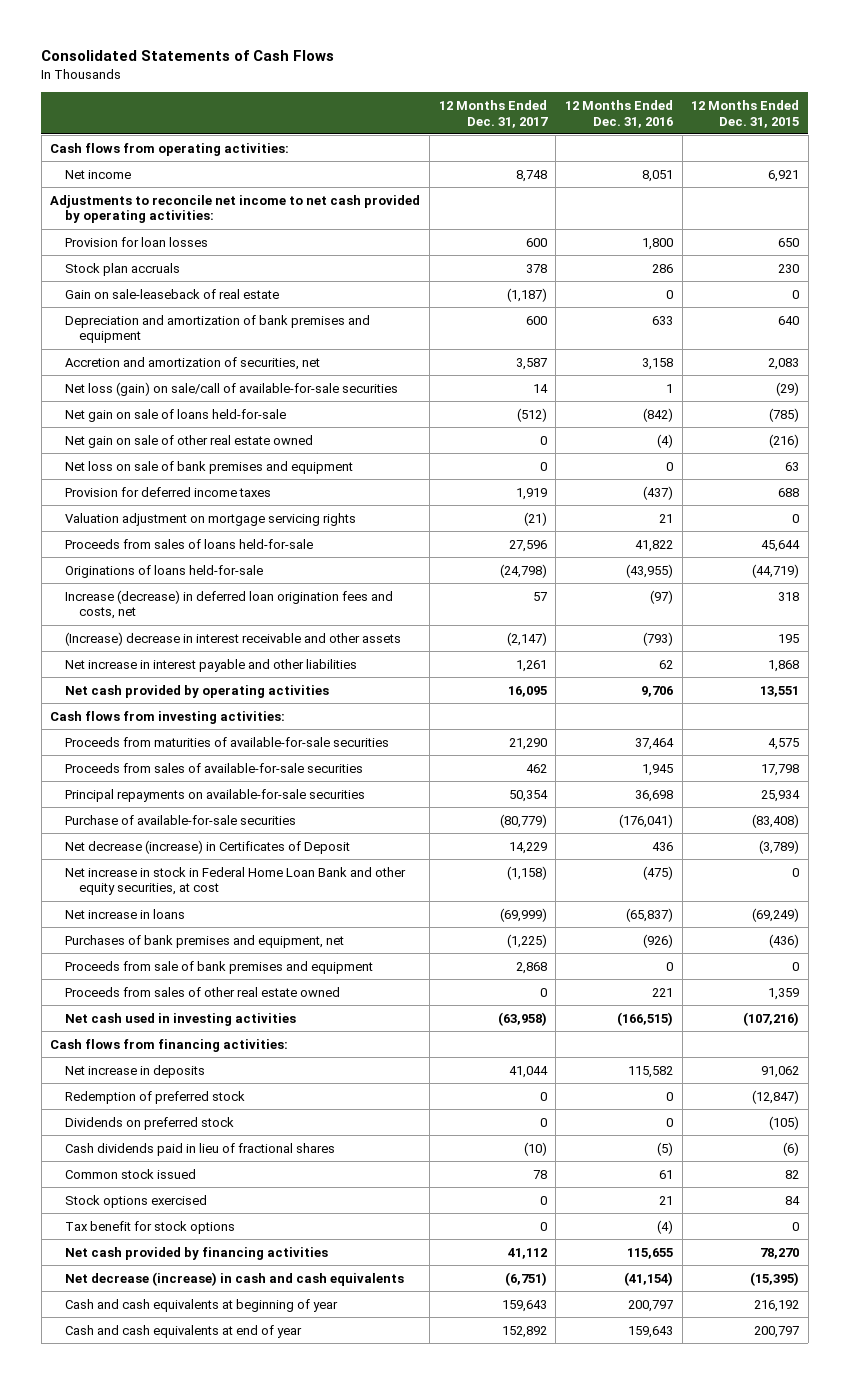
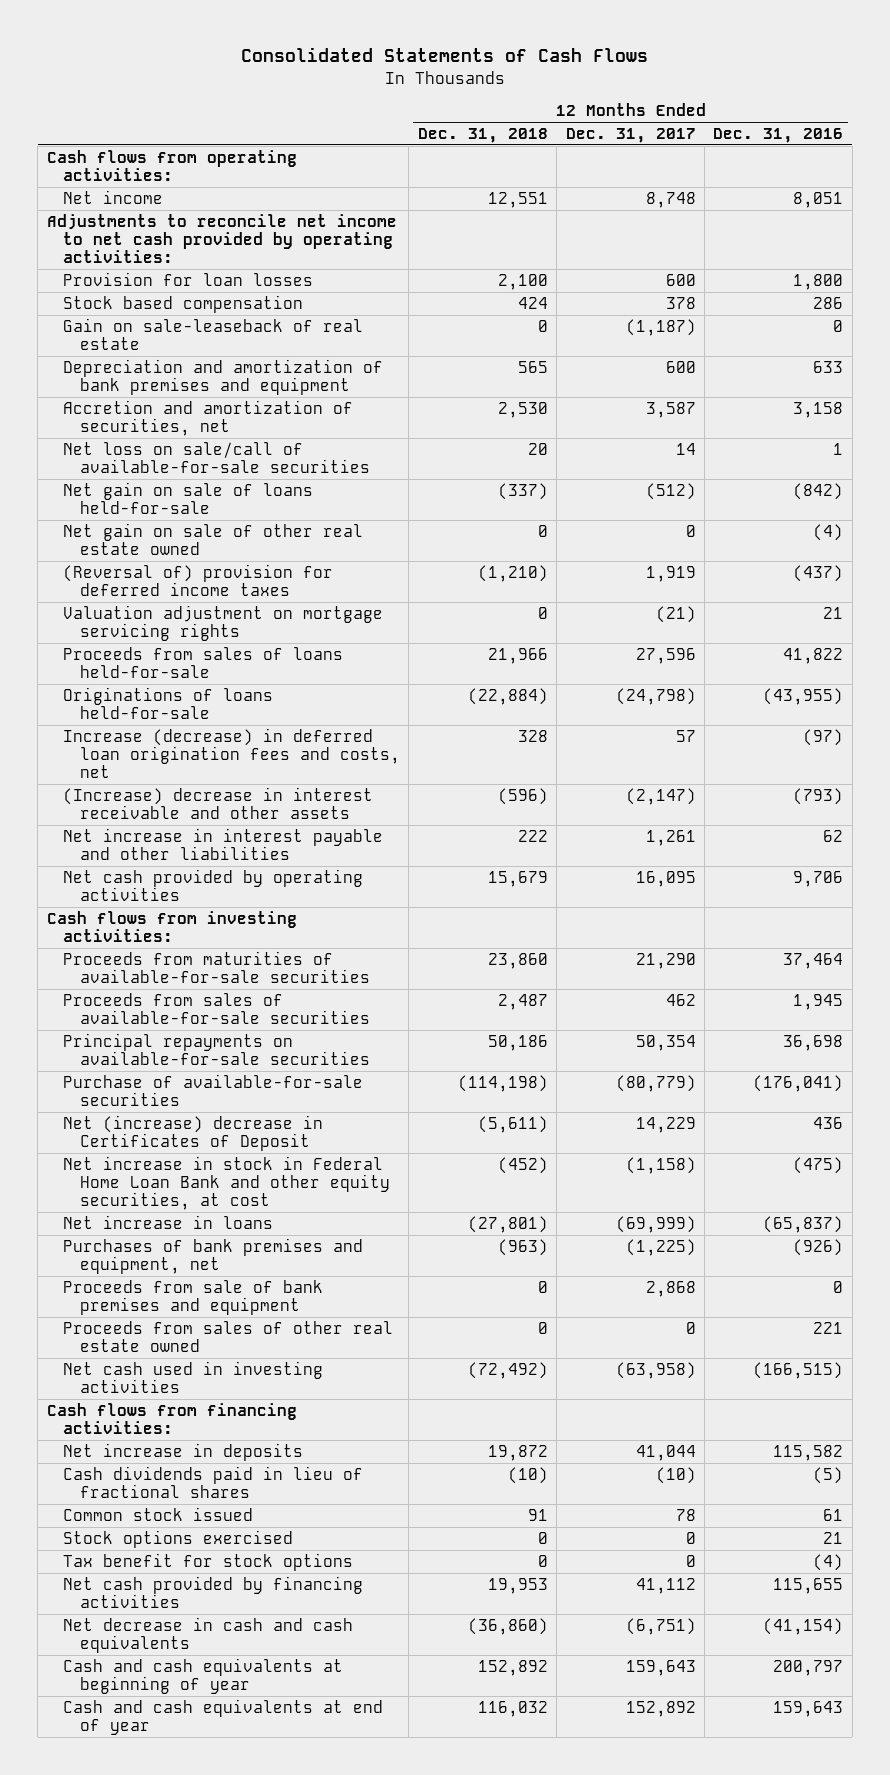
- | 12 Months Ended Dec. 31, 2017 | 12 Months Ended Dec. 31, 2016 | 12 Months Ended Dec. 31, 2015
+ | 12 Months Ended Dec. 31, 2018 | 12 Months Ended Dec. 31, 2017 | 12 Months Ended Dec. 31, 2016
- Stock plan accruals | 378 | 286 | 230
+ Stock based compensation | 424 | 378 | 286
- Net loss (gain) on sale/call of available-for-sale securities | 14 | 1 | (29)
+ Net loss on sale/call of available-for-sale securities | 20 | 14 | 1
- Net loss on sale of bank premises and equipment | 0 | 0 | 63
- Provision for deferred income taxes | 1,919 | (437) | 688
+ (Reversal of) provision for deferred income taxes | (1,210) | 1,919 | (437)
- Net decrease (increase) in Certificates of Deposit | 14,229 | 436 | (3,789)
+ Net (increase) decrease in Certificates of Deposit | (5,611) | 14,229 | 436
- Redemption of preferred stock | 0 | 0 | (12,847)
- Dividends on preferred stock | 0 | 0 | (105)
- Net decrease (increase) in cash and cash equivalents | (6,751) | (41,154) | (15,395)
+ Net decrease in cash and cash equivalents | (36,860) | (6,751) | (41,154)

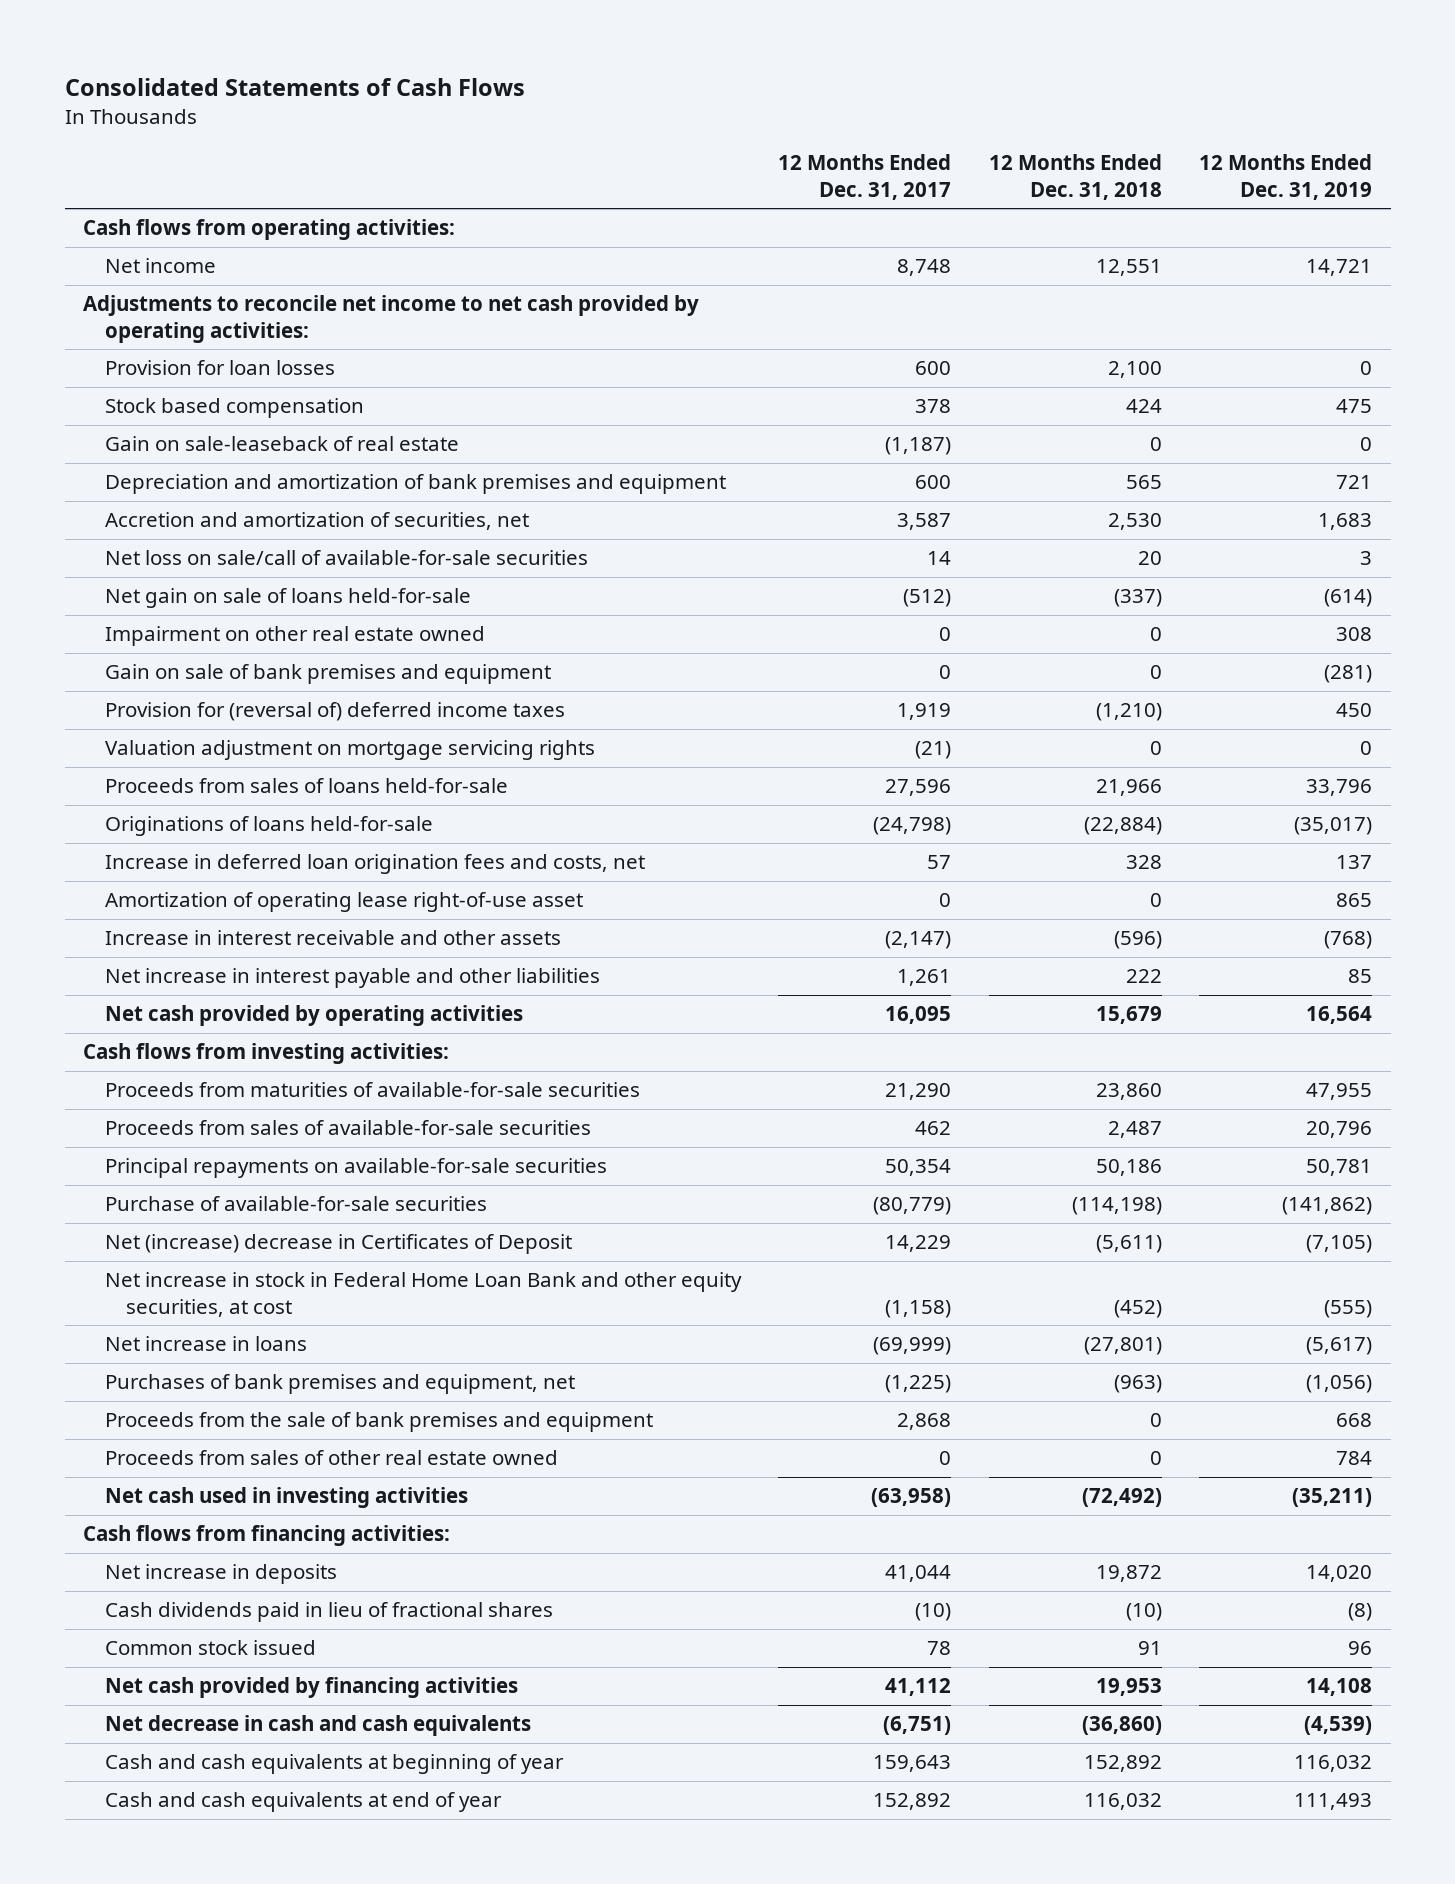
- | 12 Months Ended Dec. 31, 2018 | 12 Months Ended Dec. 31, 2017 | 12 Months Ended Dec. 31, 2016
+ | 12 Months Ended Dec. 31, 2017 | 12 Months Ended Dec. 31, 2018 | 12 Months Ended Dec. 31, 2019
- Net gain on sale of other real estate owned | 0 | 0 | (4)
- (Reversal of) provision for deferred income taxes | (1,210) | 1,919 | (437)
+ Impairment on other real estate owned | 0 | 0 | 308
+ Gain on sale of bank premises and equipment | 0 | 0 | (281)
+ Provision for (reversal of) deferred income taxes | 1,919 | (1,210) | 450
- Increase (decrease) in deferred loan origination fees and costs, net | 328 | 57 | (97)
- (Increase) decrease in interest receivable and other assets | (596) | (2,147) | (793)
+ Increase in deferred loan origination fees and costs, net | 57 | 328 | 137
+ Amortization of operating lease right-of-use asset | 0 | 0 | 865
+ Increase in interest receivable and other assets | (2,147) | (596) | (768)
- Proceeds from sale of bank premises and equipment | 0 | 2,868 | 0
+ Proceeds from the sale of bank premises and equipment | 2,868 | 0 | 668
- Stock options exercised | 0 | 0 | 21
- Tax benefit for stock options | 0 | 0 | (4)

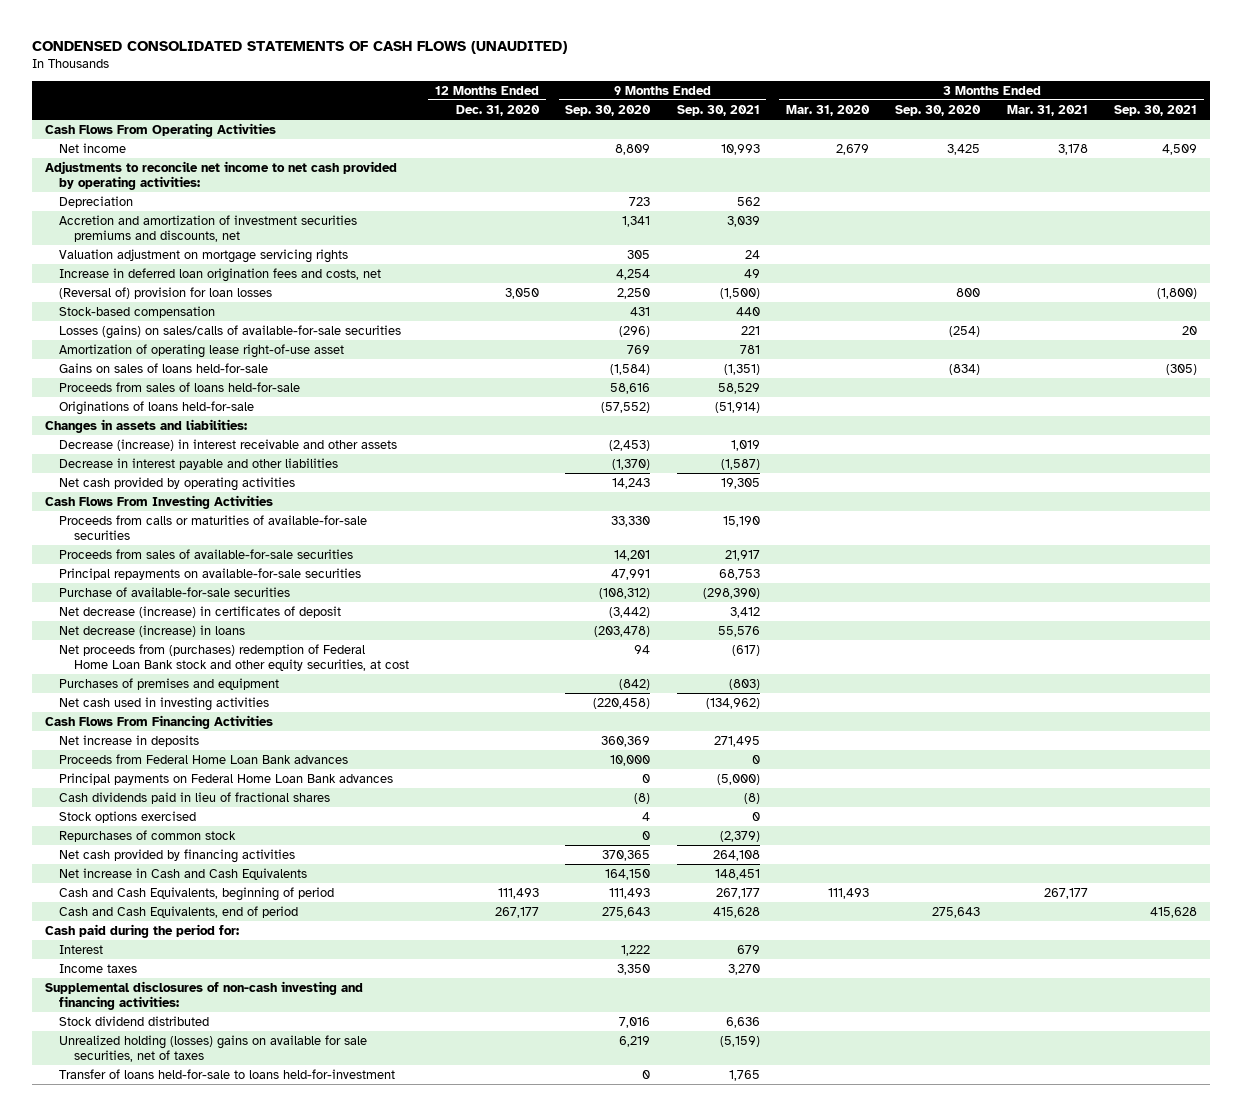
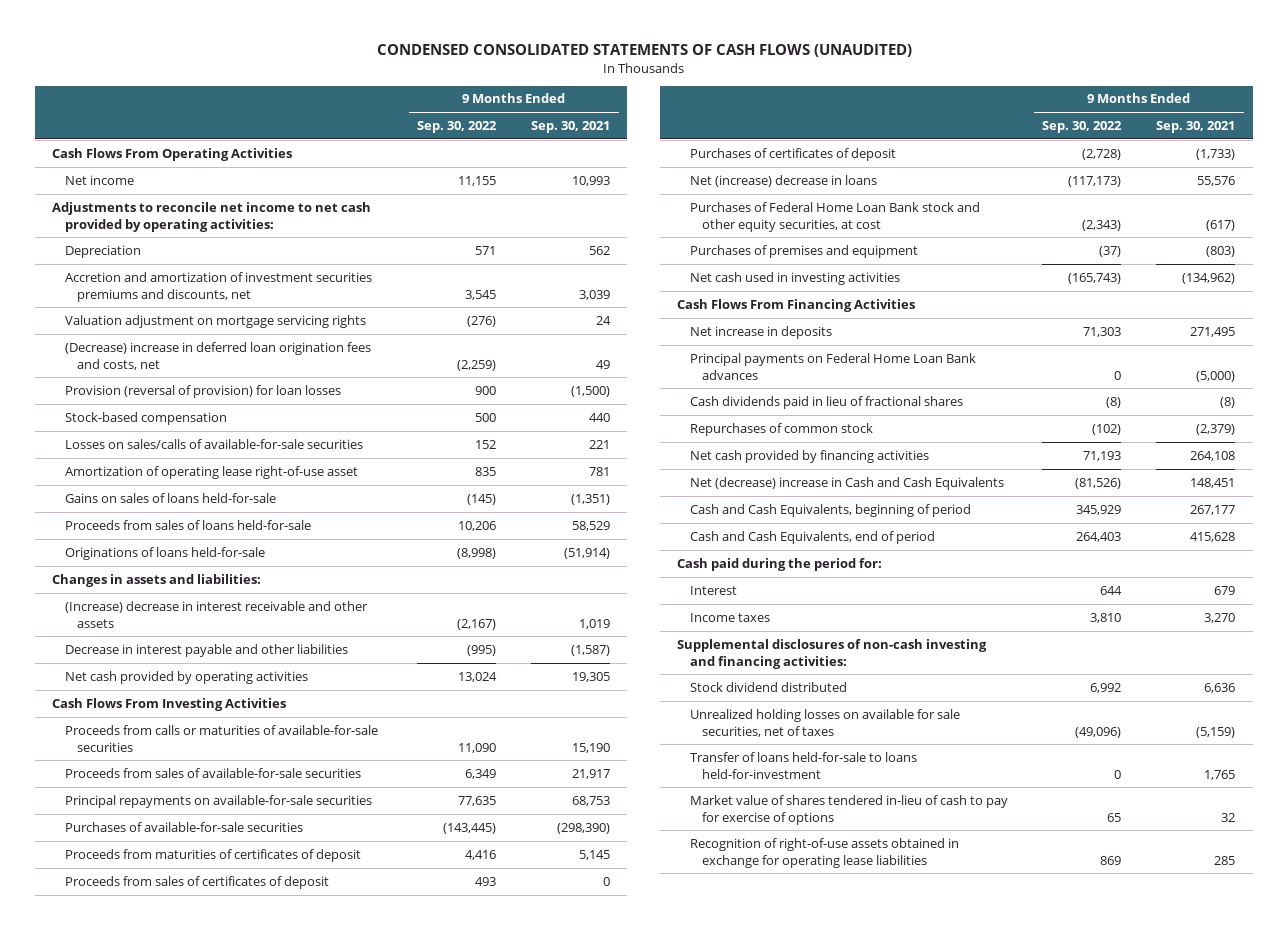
- | 12 Months Ended Dec. 31, 2020 | 9 Months Ended Sep. 30, 2020 | 9 Months Ended Sep. 30, 2021 | 3 Months Ended Mar. 31, 2020 | 3 Months Ended Sep. 30, 2020 | 3 Months Ended Mar. 31, 2021 | 3 Months Ended Sep. 30, 2021
+ | 9 Months Ended Sep. 30, 2022 | 9 Months Ended Sep. 30, 2021
- Increase in deferred loan origination fees and costs, net | | 4,254 | 49 | | | |
- (Reversal of) provision for loan losses | 3,050 | 2,250 | (1,500) | | 800 | | (1,800)
+ (Decrease) increase in deferred loan origination fees and costs, net | (2,259) | 49
+ Provision (reversal of provision) for loan losses | 900 | (1,500)
- Losses (gains) on sales/calls of available-for-sale securities | | (296) | 221 | | (254) | | 20
+ Losses on sales/calls of available-for-sale securities | 152 | 221
- Decrease (increase) in interest receivable and other assets | | (2,453) | 1,019 | | | |
+ (Increase) decrease in interest receivable and other assets | (2,167) | 1,019
- Purchase of available-for-sale securities | | (108,312) | (298,390) | | | |
- Net decrease (increase) in certificates of deposit | | (3,442) | 3,412 | | | |
- Net decrease (increase) in loans | | (203,478) | 55,576 | | | |
- Net proceeds from (purchases) redemption of Federal Home Loan Bank stock and other equity securities, at cost | | 94 | (617) | | | |
+ Purchases of available-for-sale securities | (143,445) | (298,390)
+ Proceeds from maturities of certificates of deposit | 4,416 | 5,145
+ Proceeds from sales of certificates of deposit | 493 | 0
+ Purchases of certificates of deposit | (2,728) | (1,733)
+ Net (increase) decrease in loans | (117,173) | 55,576
+ Purchases of Federal Home Loan Bank stock and other equity securities, at cost | (2,343) | (617)
- Proceeds from Federal Home Loan Bank advances | | 10,000 | 0 | | | |
- Stock options exercised | | 4 | 0 | | | |
- Net increase in Cash and Cash Equivalents | | 164,150 | 148,451 | | | |
+ Net (decrease) increase in Cash and Cash Equivalents | (81,526) | 148,451
- Unrealized holding (losses) gains on available for sale securities, net of taxes | | 6,219 | (5,159) | | | |
+ Unrealized holding losses on available for sale securities, net of taxes | (49,096) | (5,159)
+ Market value of shares tendered in-lieu of cash to pay for exercise of options | 65 | 32
+ Recognition of right-of-use assets obtained in exchange for operating lease liabilities | 869 | 285

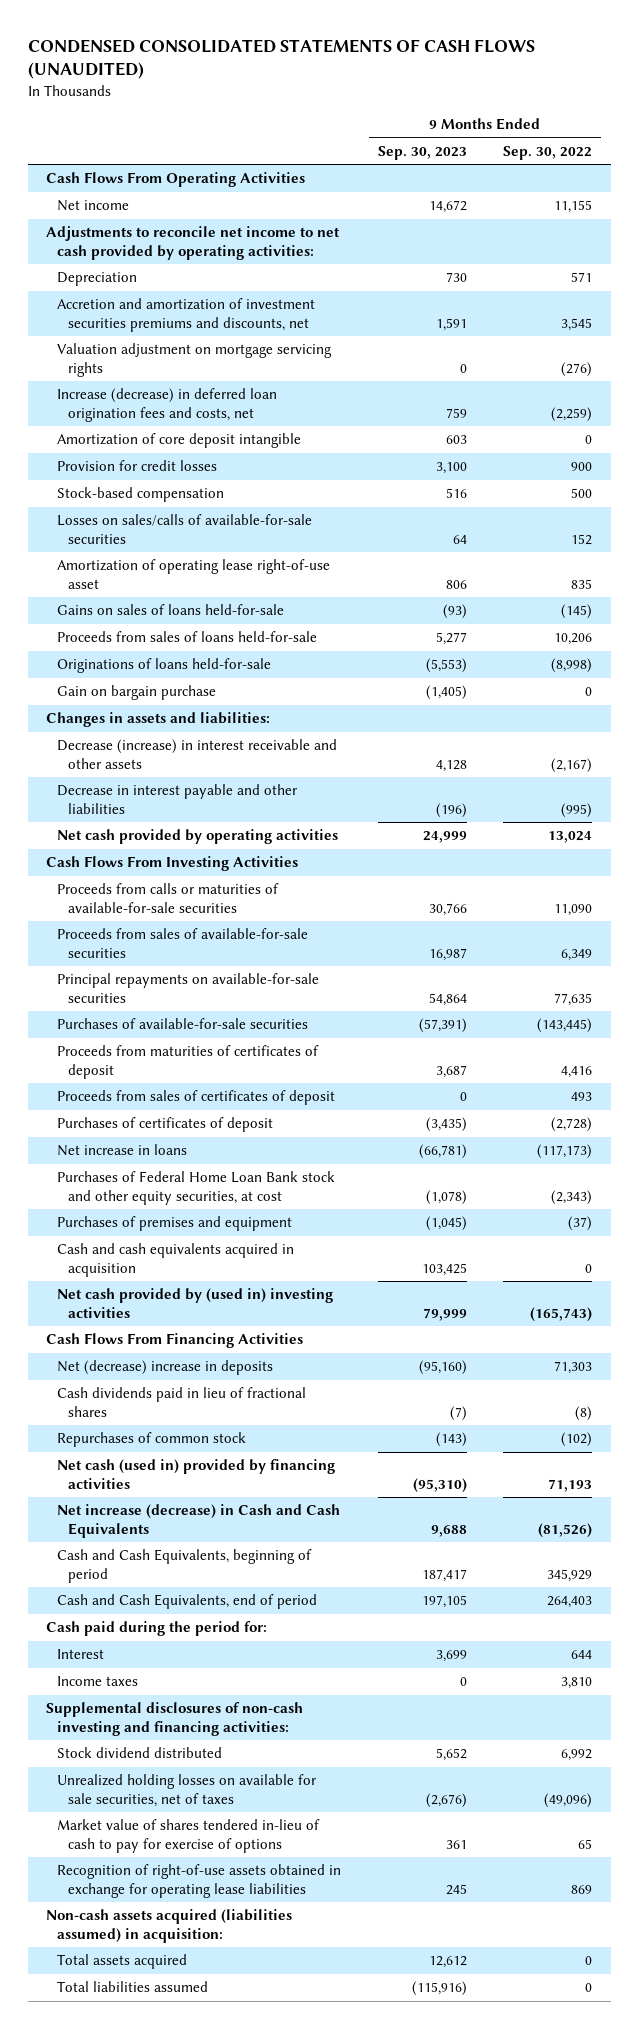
- | 9 Months Ended Sep. 30, 2022 | 9 Months Ended Sep. 30, 2021
+ | 9 Months Ended Sep. 30, 2023 | 9 Months Ended Sep. 30, 2022
- (Decrease) increase in deferred loan origination fees and costs, net | (2,259) | 49
- Provision (reversal of provision) for loan losses | 900 | (1,500)
+ Increase (decrease) in deferred loan origination fees and costs, net | 759 | (2,259)
+ Amortization of core deposit intangible | 603 | 0
+ Provision for credit losses | 3,100 | 900
+ Gain on bargain purchase | (1,405) | 0
- (Increase) decrease in interest receivable and other assets | (2,167) | 1,019
+ Decrease (increase) in interest receivable and other assets | 4,128 | (2,167)
- Net (increase) decrease in loans | (117,173) | 55,576
+ Net increase in loans | (66,781) | (117,173)
- Net cash used in investing activities | (165,743) | (134,962)
+ Cash and cash equivalents acquired in acquisition | 103,425 | 0
+ Net cash provided by (used in) investing activities | 79,999 | (165,743)
- Net increase in deposits | 71,303 | 271,495
- Principal payments on Federal Home Loan Bank advances | 0 | (5,000)
+ Net (decrease) increase in deposits | (95,160) | 71,303
- Net cash provided by financing activities | 71,193 | 264,108
- Net (decrease) increase in Cash and Cash Equivalents | (81,526) | 148,451
+ Net cash (used in) provided by financing activities | (95,310) | 71,193
+ Net increase (decrease) in Cash and Cash Equivalents | 9,688 | (81,526)
- Transfer of loans held-for-sale to loans held-for-investment | 0 | 1,765
+ Non-cash assets acquired (liabilities assumed) in acquisition:
+ Total assets acquired | 12,612 | 0
+ Total liabilities assumed | (115,916) | 0

